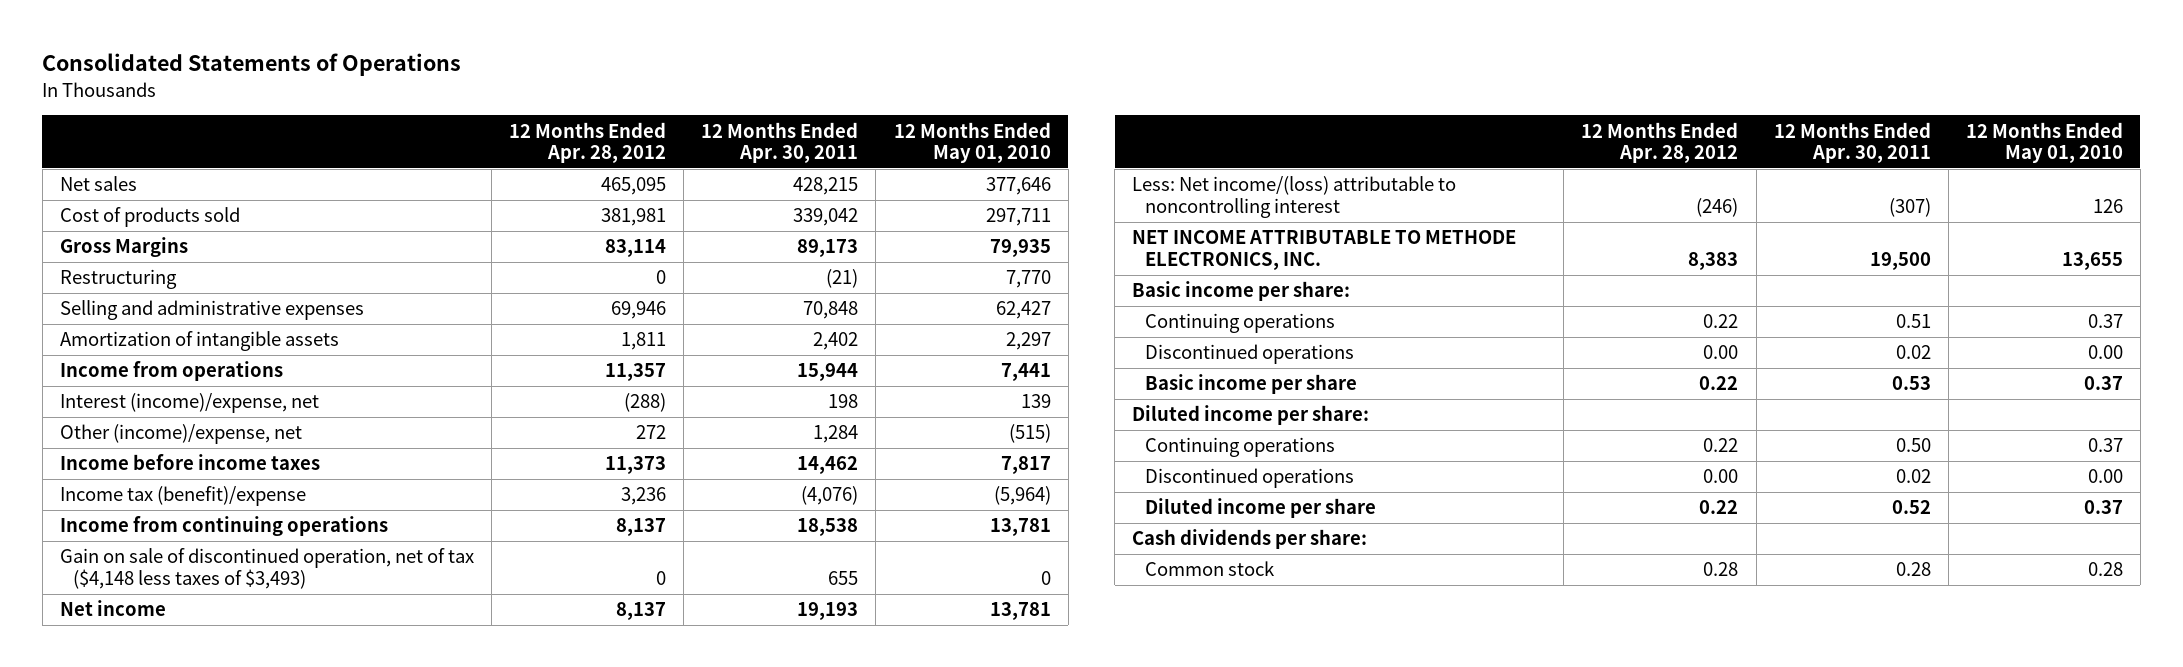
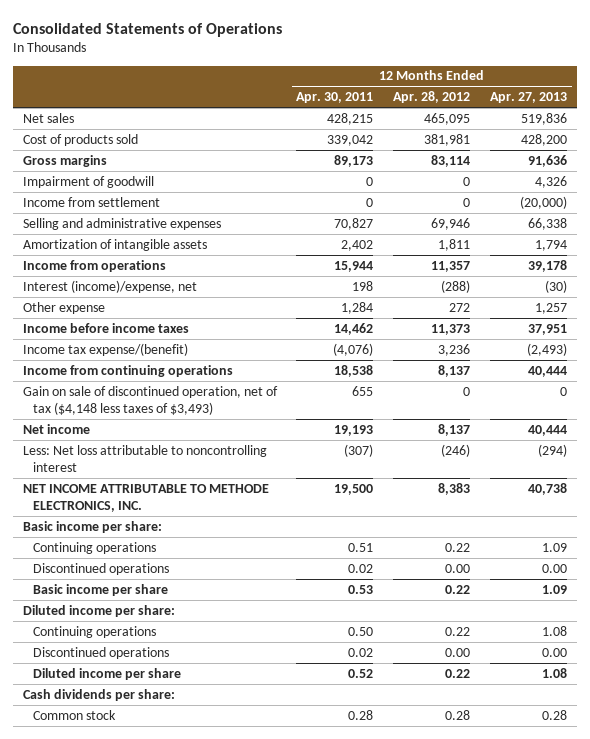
- | 12 Months Ended Apr. 28, 2012 | 12 Months Ended Apr. 30, 2011 | 12 Months Ended May 01, 2010
+ | 12 Months Ended Apr. 30, 2011 | 12 Months Ended Apr. 28, 2012 | 12 Months Ended Apr. 27, 2013
- Gross Margins | 83,114 | 89,173 | 79,935
- Restructuring | 0 | (21) | 7,770
- Selling and administrative expenses | 69,946 | 70,848 | 62,427
+ Gross margins | 89,173 | 83,114 | 91,636
+ Impairment of goodwill | 0 | 0 | 4,326
+ Income from settlement | 0 | 0 | (20,000)
+ Selling and administrative expenses | 70,827 | 69,946 | 66,338
- Other (income)/expense, net | 272 | 1,284 | (515)
+ Other expense | 1,284 | 272 | 1,257
- Income tax (benefit)/expense | 3,236 | (4,076) | (5,964)
+ Income tax expense/(benefit) | (4,076) | 3,236 | (2,493)
- Less: Net income/(loss) attributable to noncontrolling interest | (246) | (307) | 126
+ Less: Net loss attributable to noncontrolling interest | (307) | (246) | (294)

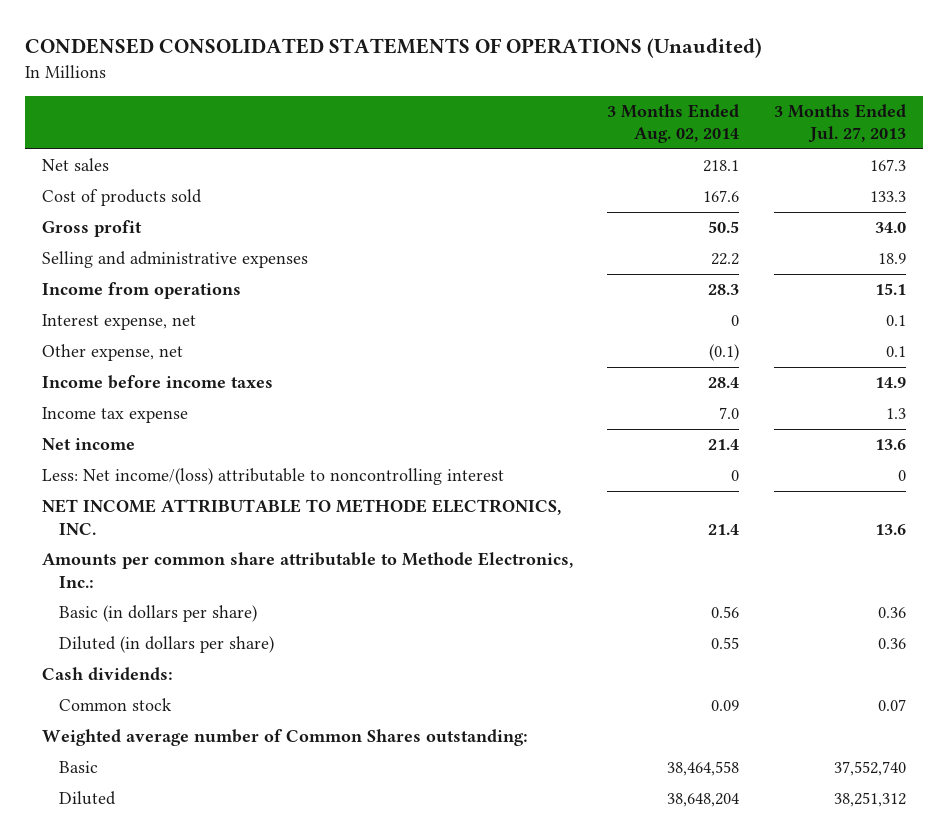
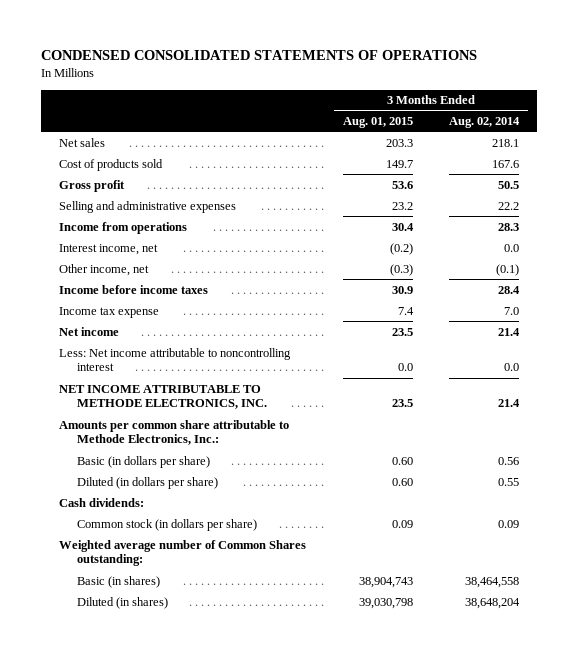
- CONDENSED CONSOLIDATED STATEMENTS OF OPERATIONS (Unaudited)
+ CONDENSED CONSOLIDATED STATEMENTS OF OPERATIONS
- | 3 Months Ended Aug. 02, 2014 | 3 Months Ended Jul. 27, 2013
+ | 3 Months Ended Aug. 01, 2015 | 3 Months Ended Aug. 02, 2014
- Interest expense, net | 0 | 0.1
- Other expense, net | (0.1) | 0.1
+ Interest income, net | (0.2) | 0.0
+ Other income, net | (0.3) | (0.1)
- Less: Net income/(loss) attributable to noncontrolling interest | 0 | 0
+ Less: Net income attributable to noncontrolling interest | 0.0 | 0.0
- Common stock | 0.09 | 0.07
+ Common stock (in dollars per share) | 0.09 | 0.09
- Basic | 38,464,558 | 37,552,740
- Diluted | 38,648,204 | 38,251,312
+ Basic (in shares) | 38,904,743 | 38,464,558
+ Diluted (in shares) | 39,030,798 | 38,648,204

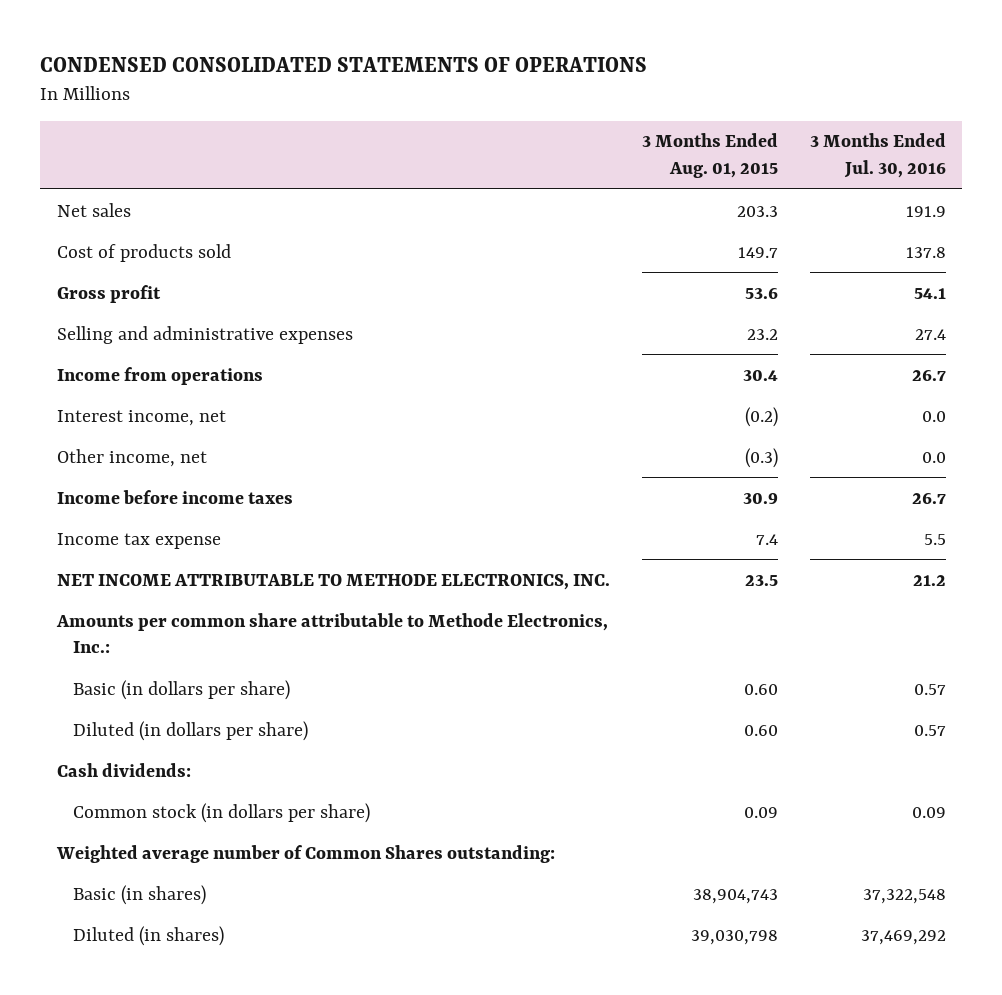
- | 3 Months Ended Aug. 01, 2015 | 3 Months Ended Aug. 02, 2014
+ | 3 Months Ended Aug. 01, 2015 | 3 Months Ended Jul. 30, 2016
- Net income | 23.5 | 21.4
- Less: Net income attributable to noncontrolling interest | 0.0 | 0.0

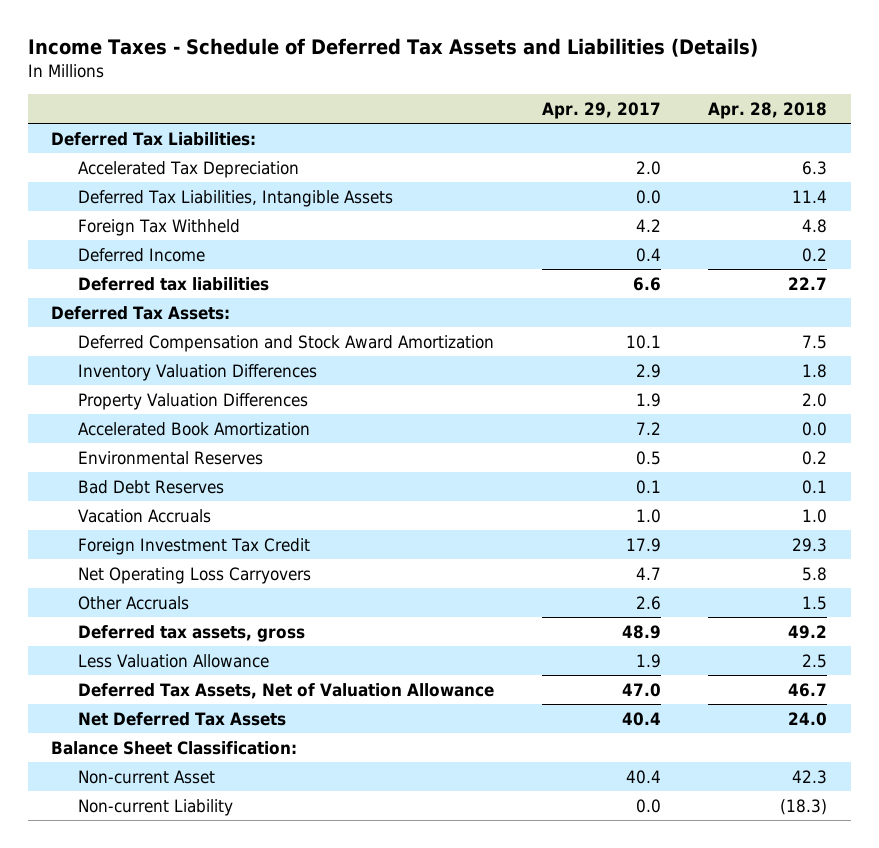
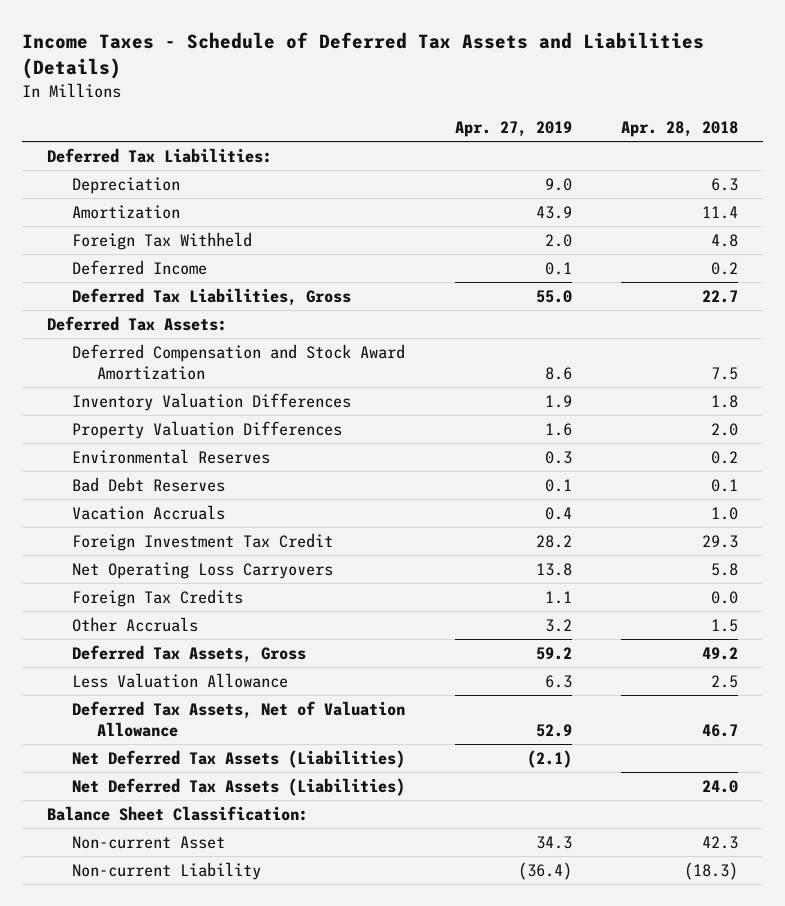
- | Apr. 29, 2017 | Apr. 28, 2018
+ | Apr. 27, 2019 | Apr. 28, 2018
- Accelerated Tax Depreciation | 2.0 | 6.3
- Deferred Tax Liabilities, Intangible Assets | 0.0 | 11.4
+ Depreciation | 9.0 | 6.3
+ Amortization | 43.9 | 11.4
- Deferred tax liabilities | 6.6 | 22.7
+ Deferred Tax Liabilities, Gross | 55.0 | 22.7
- Accelerated Book Amortization | 7.2 | 0.0
+ Foreign Tax Credits | 1.1 | 0.0
- Deferred tax assets, gross | 48.9 | 49.2
+ Deferred Tax Assets, Gross | 59.2 | 49.2
- Net Deferred Tax Assets | 40.4 | 24.0
+ Net Deferred Tax Assets (Liabilities) | (2.1) |
+ Net Deferred Tax Assets (Liabilities) | | 24.0

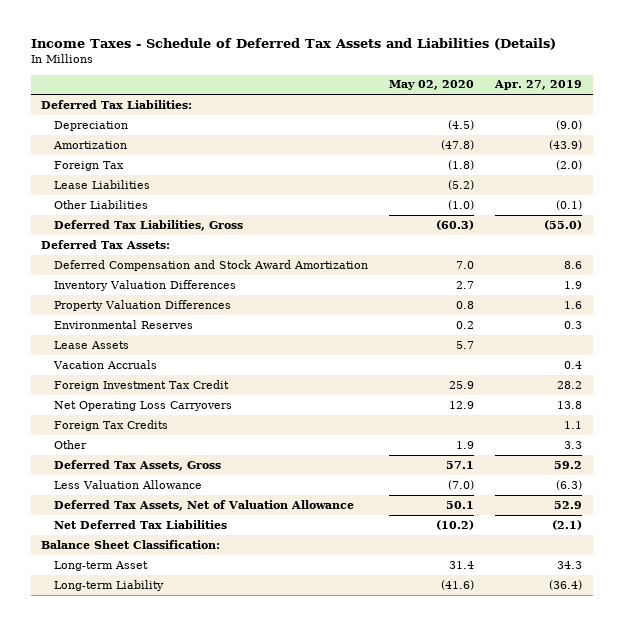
- | Apr. 27, 2019 | Apr. 28, 2018
+ | May 02, 2020 | Apr. 27, 2019
- Depreciation | 9.0 | 6.3
- Amortization | 43.9 | 11.4
- Foreign Tax Withheld | 2.0 | 4.8
- Deferred Income | 0.1 | 0.2
- Deferred Tax Liabilities, Gross | 55.0 | 22.7
+ Depreciation | (4.5) | (9.0)
+ Amortization | (47.8) | (43.9)
+ Foreign Tax | (1.8) | (2.0)
+ Lease Liabilities | (5.2) |
+ Other Liabilities | (1.0) | (0.1)
+ Deferred Tax Liabilities, Gross | (60.3) | (55.0)
- Bad Debt Reserves | 0.1 | 0.1
+ Lease Assets | 5.7 |
- Other Accruals | 3.2 | 1.5
+ Other | 1.9 | 3.3
- Less Valuation Allowance | 6.3 | 2.5
+ Less Valuation Allowance | (7.0) | (6.3)
- Net Deferred Tax Assets (Liabilities) | (2.1) |
- Net Deferred Tax Assets (Liabilities) | | 24.0
+ Net Deferred Tax Liabilities | (10.2) | (2.1)
- Non-current Asset | 34.3 | 42.3
- Non-current Liability | (36.4) | (18.3)
+ Long-term Asset | 31.4 | 34.3
+ Long-term Liability | (41.6) | (36.4)

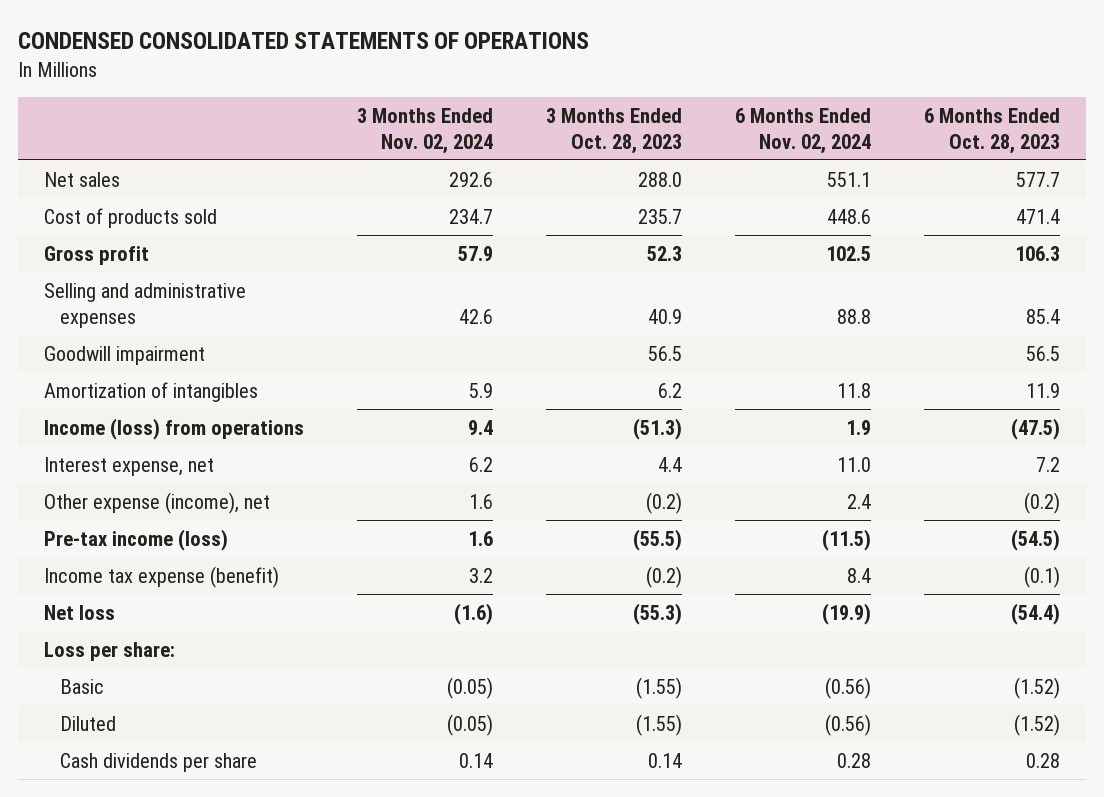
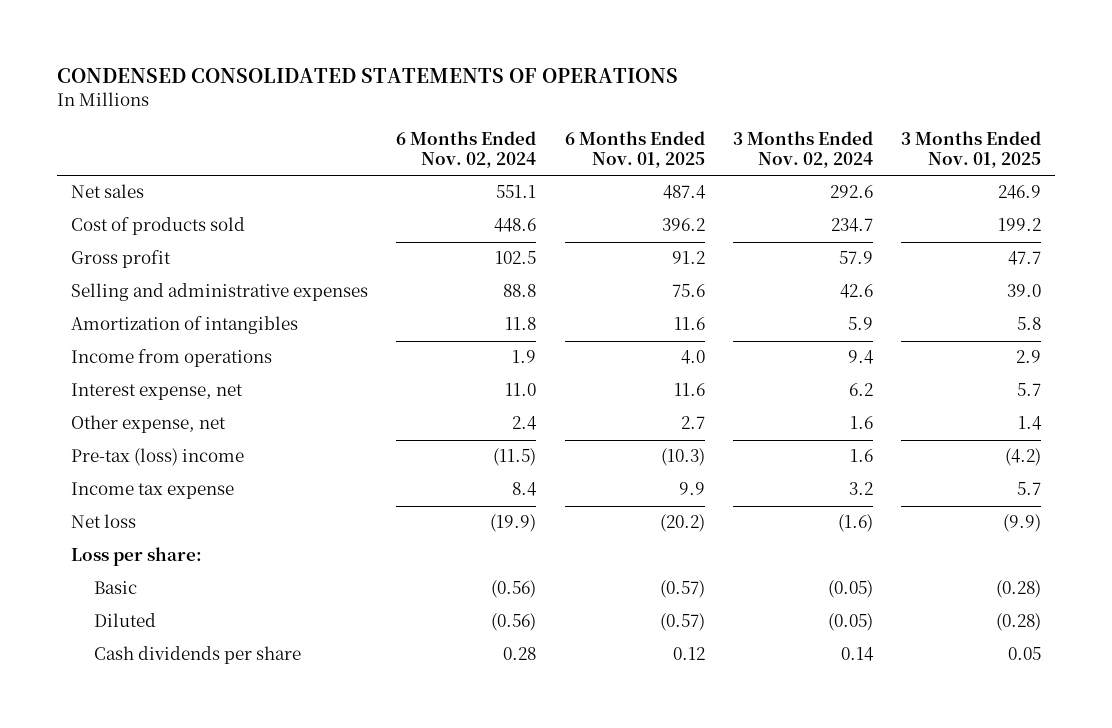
- | 3 Months Ended Nov. 02, 2024 | 3 Months Ended Oct. 28, 2023 | 6 Months Ended Nov. 02, 2024 | 6 Months Ended Oct. 28, 2023
+ | 6 Months Ended Nov. 02, 2024 | 6 Months Ended Nov. 01, 2025 | 3 Months Ended Nov. 02, 2024 | 3 Months Ended Nov. 01, 2025
- Goodwill impairment | | 56.5 | | 56.5
- Income (loss) from operations | 9.4 | (51.3) | 1.9 | (47.5)
+ Income from operations | 1.9 | 4.0 | 9.4 | 2.9
- Other expense (income), net | 1.6 | (0.2) | 2.4 | (0.2)
- Pre-tax income (loss) | 1.6 | (55.5) | (11.5) | (54.5)
- Income tax expense (benefit) | 3.2 | (0.2) | 8.4 | (0.1)
+ Other expense, net | 2.4 | 2.7 | 1.6 | 1.4
+ Pre-tax (loss) income | (11.5) | (10.3) | 1.6 | (4.2)
+ Income tax expense | 8.4 | 9.9 | 3.2 | 5.7

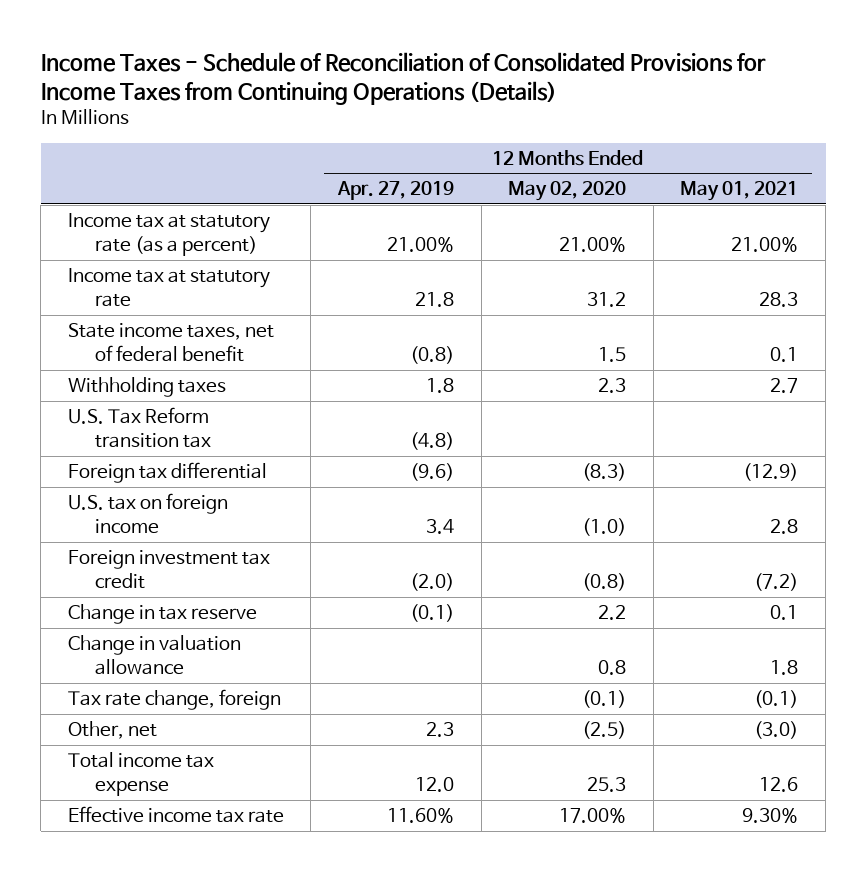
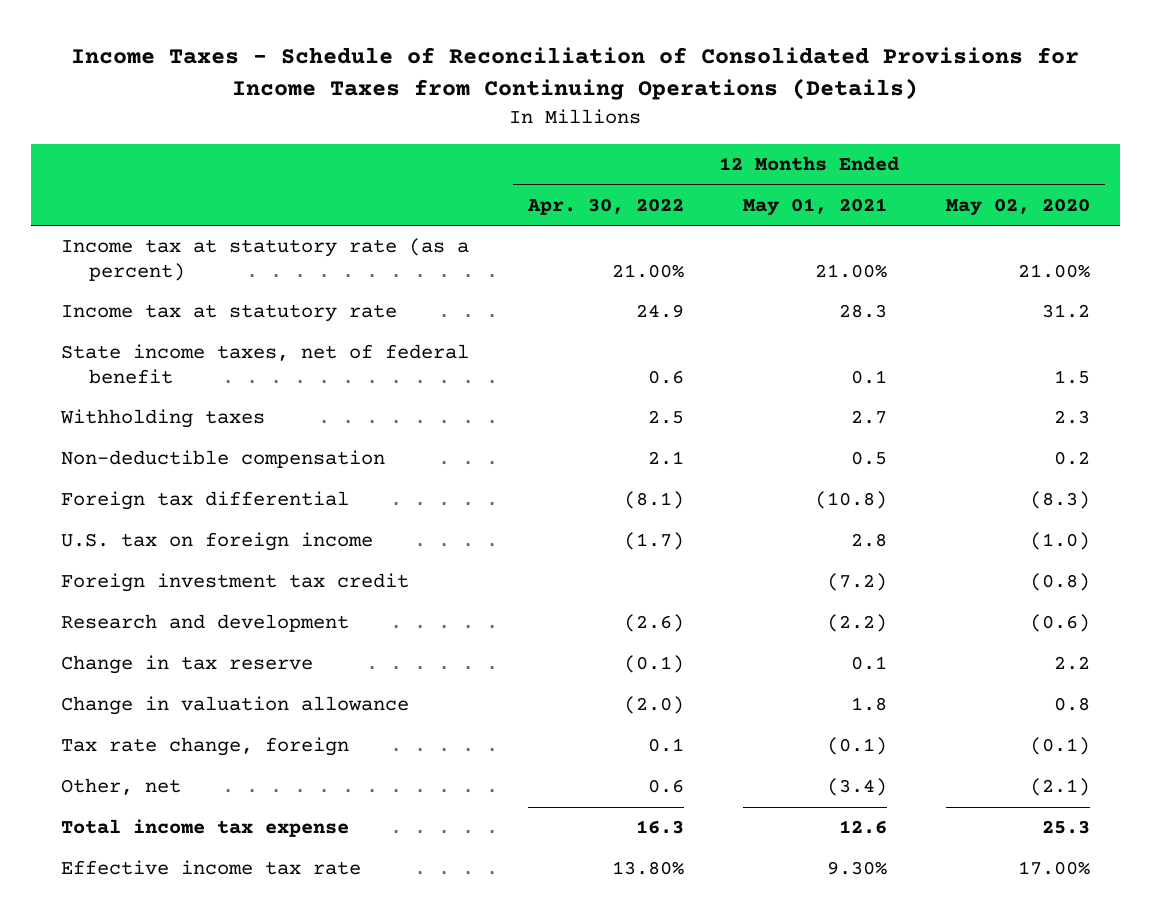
- | 12 Months Ended Apr. 27, 2019 | 12 Months Ended May 02, 2020 | 12 Months Ended May 01, 2021
+ | 12 Months Ended Apr. 30, 2022 | 12 Months Ended May 01, 2021 | 12 Months Ended May 02, 2020
- U.S. Tax Reform transition tax | (4.8) | |
- Foreign tax differential | (9.6) | (8.3) | (12.9)
+ Non-deductible compensation | 2.1 | 0.5 | 0.2
+ Foreign tax differential | (8.1) | (10.8) | (8.3)
+ Research and development | (2.6) | (2.2) | (0.6)
- Other, net | 2.3 | (2.5) | (3.0)
+ Other, net | 0.6 | (3.4) | (2.1)

